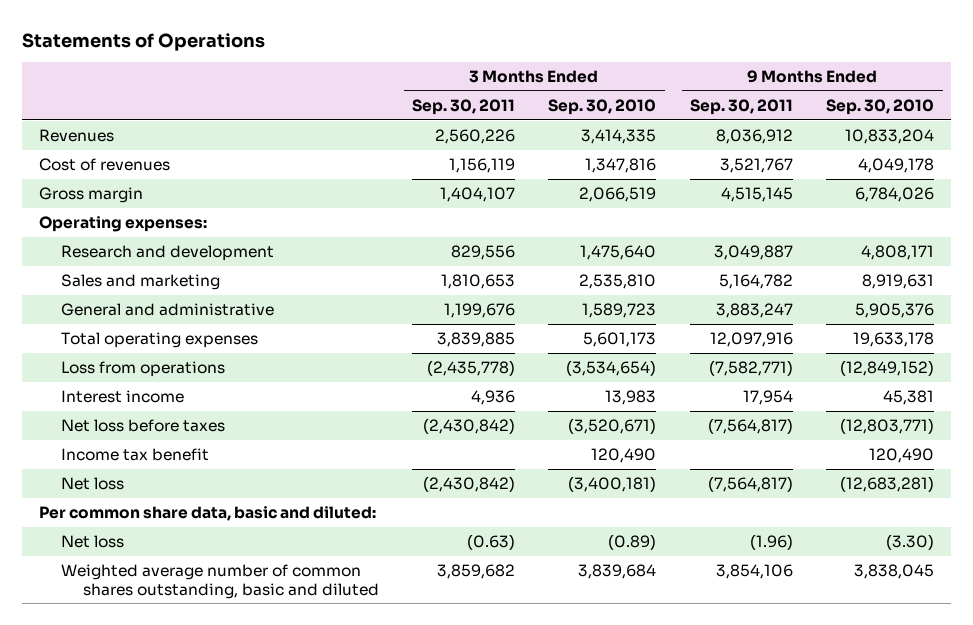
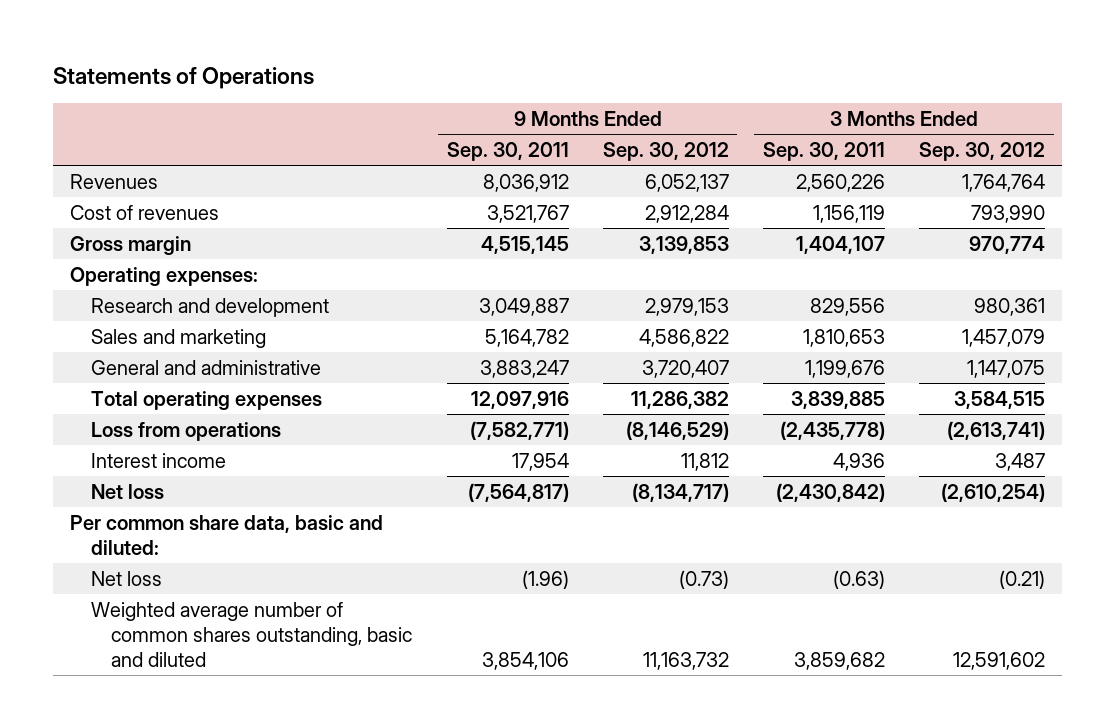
- | 3 Months Ended Sep. 30, 2011 | 3 Months Ended Sep. 30, 2010 | 9 Months Ended Sep. 30, 2011 | 9 Months Ended Sep. 30, 2010
+ | 9 Months Ended Sep. 30, 2011 | 9 Months Ended Sep. 30, 2012 | 3 Months Ended Sep. 30, 2011 | 3 Months Ended Sep. 30, 2012
- Net loss before taxes | (2,430,842) | (3,520,671) | (7,564,817) | (12,803,771)
- Income tax benefit | | 120,490 | | 120,490

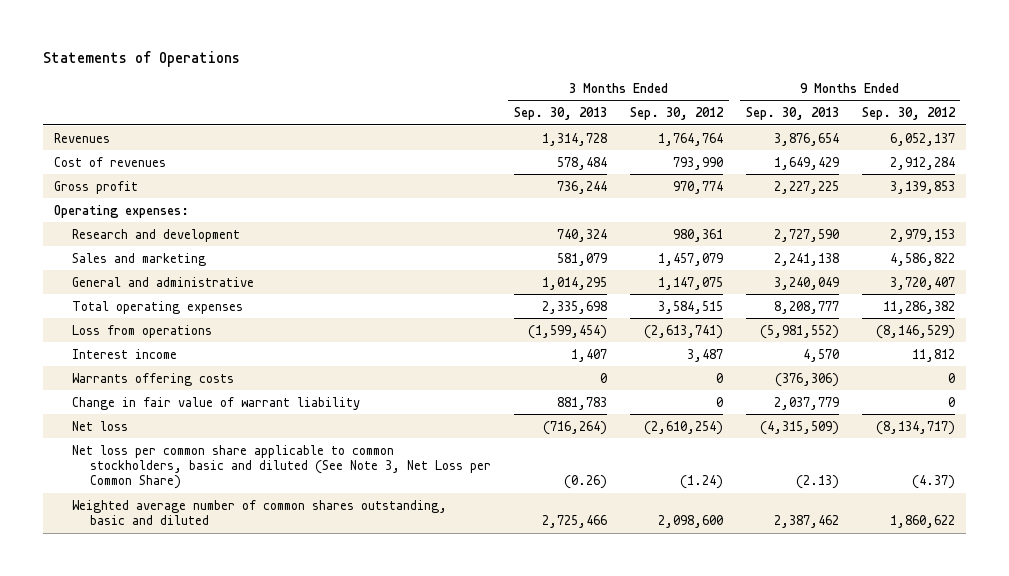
- | 9 Months Ended Sep. 30, 2011 | 9 Months Ended Sep. 30, 2012 | 3 Months Ended Sep. 30, 2011 | 3 Months Ended Sep. 30, 2012
+ | 3 Months Ended Sep. 30, 2013 | 3 Months Ended Sep. 30, 2012 | 9 Months Ended Sep. 30, 2013 | 9 Months Ended Sep. 30, 2012
- Gross margin | 4,515,145 | 3,139,853 | 1,404,107 | 970,774
+ Gross profit | 736,244 | 970,774 | 2,227,225 | 3,139,853
+ Warrants offering costs | 0 | 0 | (376,306) | 0
+ Change in fair value of warrant liability | 881,783 | 0 | 2,037,779 | 0
- Per common share data, basic and diluted:
- Net loss | (1.96) | (0.73) | (0.63) | (0.21)
- Weighted average number of common shares outstanding, basic and diluted | 3,854,106 | 11,163,732 | 3,859,682 | 12,591,602
+ Net loss per common share applicable to common stockholders, basic and diluted (See Note 3, Net Loss per Common Share) | (0.26) | (1.24) | (2.13) | (4.37)
+ Weighted average number of common shares outstanding, basic and diluted | 2,725,466 | 2,098,600 | 2,387,462 | 1,860,622

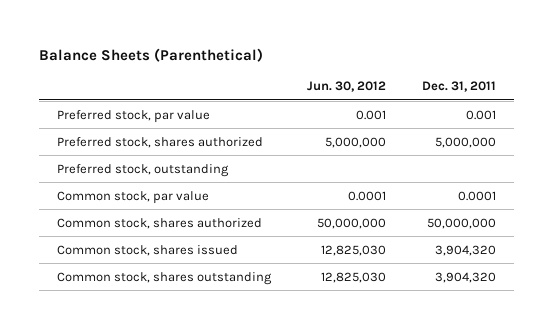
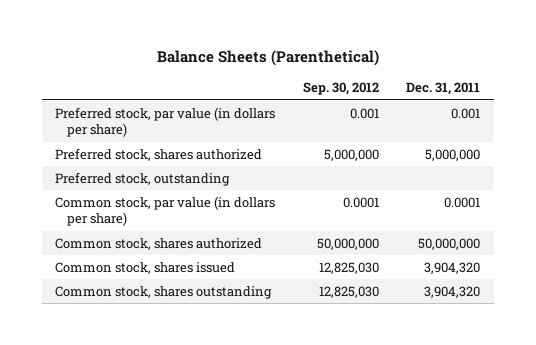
- | Jun. 30, 2012 | Dec. 31, 2011
+ | Sep. 30, 2012 | Dec. 31, 2011
- Preferred stock, par value | 0.001 | 0.001
+ Preferred stock, par value (in dollars per share) | 0.001 | 0.001
- Common stock, par value | 0.0001 | 0.0001
+ Common stock, par value (in dollars per share) | 0.0001 | 0.0001

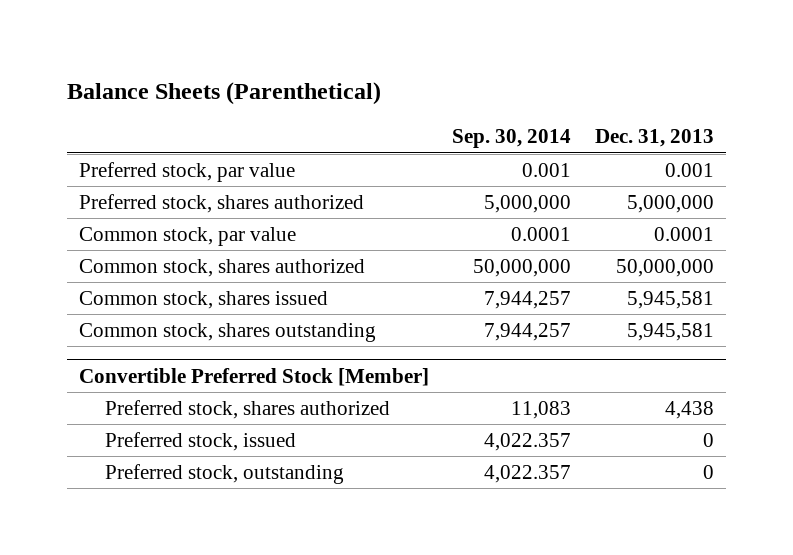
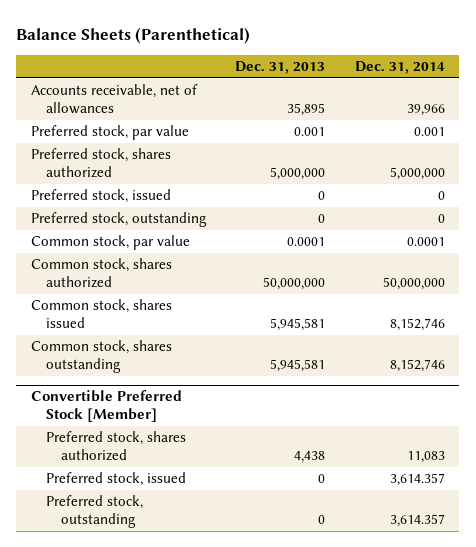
- | Sep. 30, 2014 | Dec. 31, 2013
+ | Dec. 31, 2013 | Dec. 31, 2014
+ Accounts receivable, net of allowances | 35,895 | 39,966
+ Preferred stock, issued | 0 | 0
+ Preferred stock, outstanding | 0 | 0

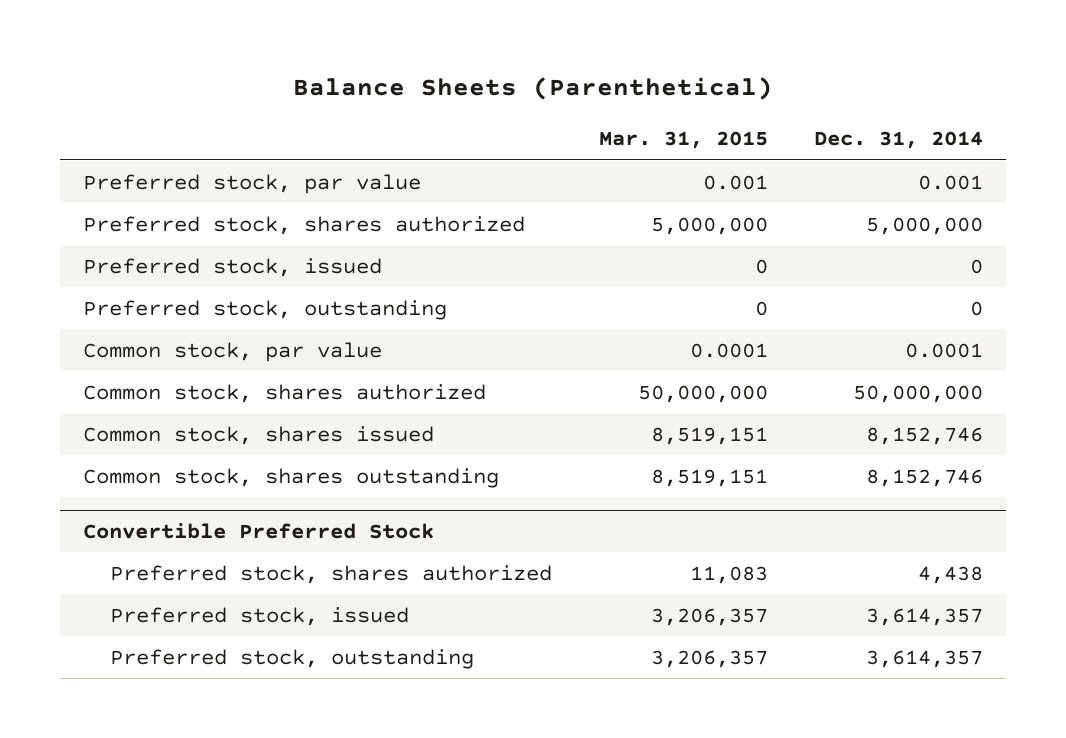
- | Dec. 31, 2013 | Dec. 31, 2014
+ | Mar. 31, 2015 | Dec. 31, 2014
- Accounts receivable, net of allowances | 35,895 | 39,966
- Convertible Preferred Stock [Member]
- Preferred stock, shares authorized | 4,438 | 11,083
- Preferred stock, issued | 0 | 3,614.357
- Preferred stock, outstanding | 0 | 3,614.357
+ Convertible Preferred Stock
+ Preferred stock, shares authorized | 11,083 | 4,438
+ Preferred stock, issued | 3,206,357 | 3,614,357
+ Preferred stock, outstanding | 3,206,357 | 3,614,357

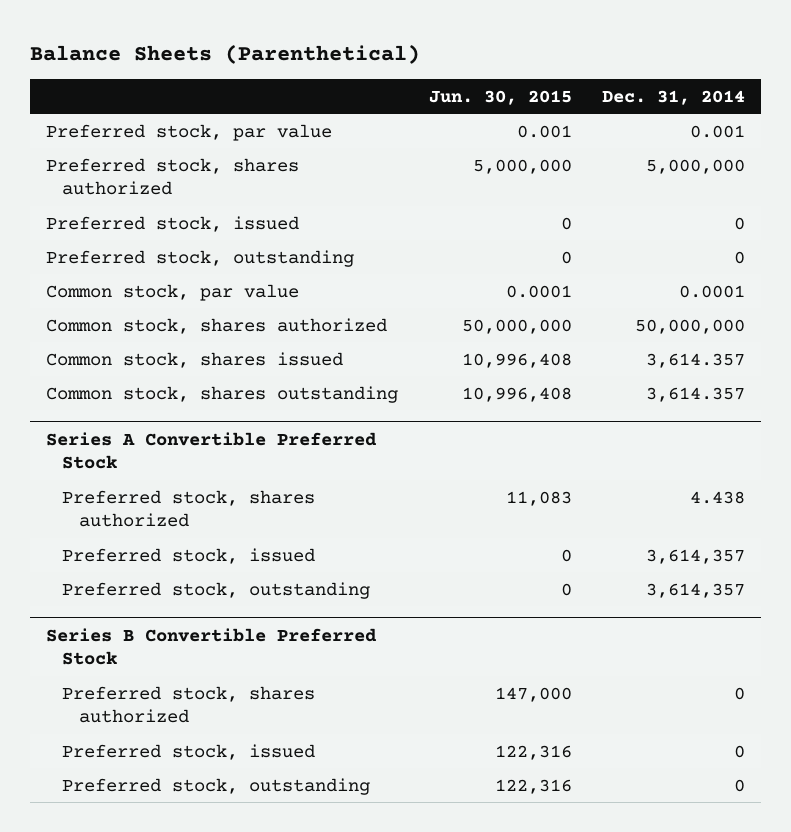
- | Mar. 31, 2015 | Dec. 31, 2014
+ | Jun. 30, 2015 | Dec. 31, 2014
- Common stock, shares issued | 8,519,151 | 8,152,746
- Common stock, shares outstanding | 8,519,151 | 8,152,746
- Convertible Preferred Stock
- Preferred stock, shares authorized | 11,083 | 4,438
+ Common stock, shares issued | 10,996,408 | 3,614.357
+ Common stock, shares outstanding | 10,996,408 | 3,614.357
+ Series A Convertible Preferred Stock
+ Preferred stock, shares authorized | 11,083 | 4.438
+ Series B Convertible Preferred Stock
+ Preferred stock, shares authorized | 147,000 | 0
+ Preferred stock, issued | 122,316 | 0
+ Preferred stock, outstanding | 122,316 | 0

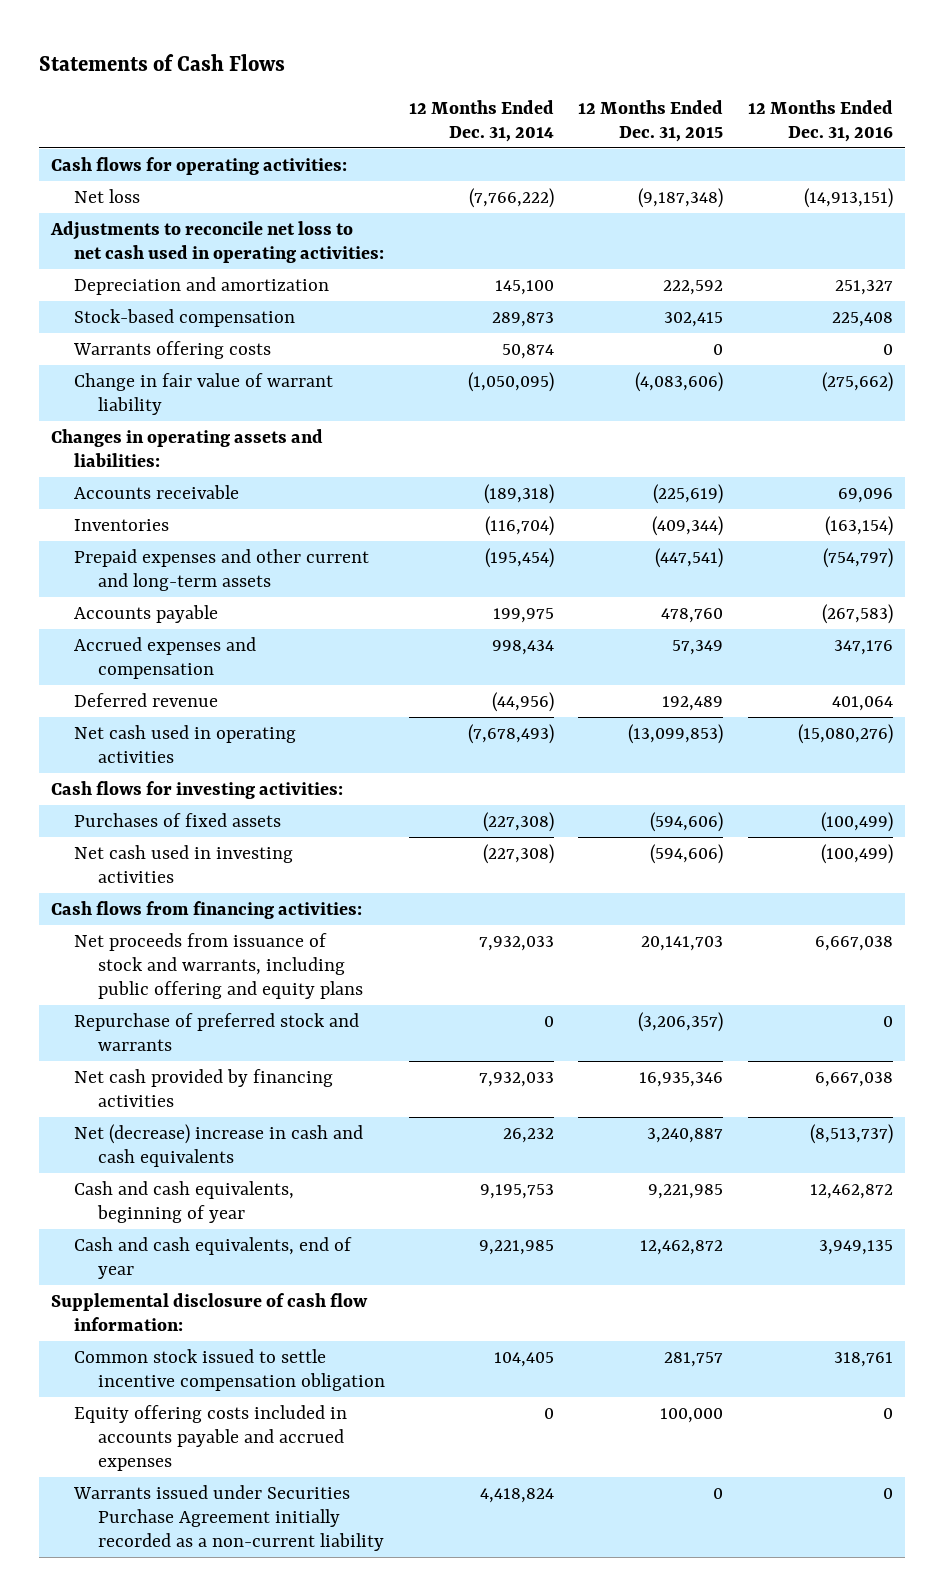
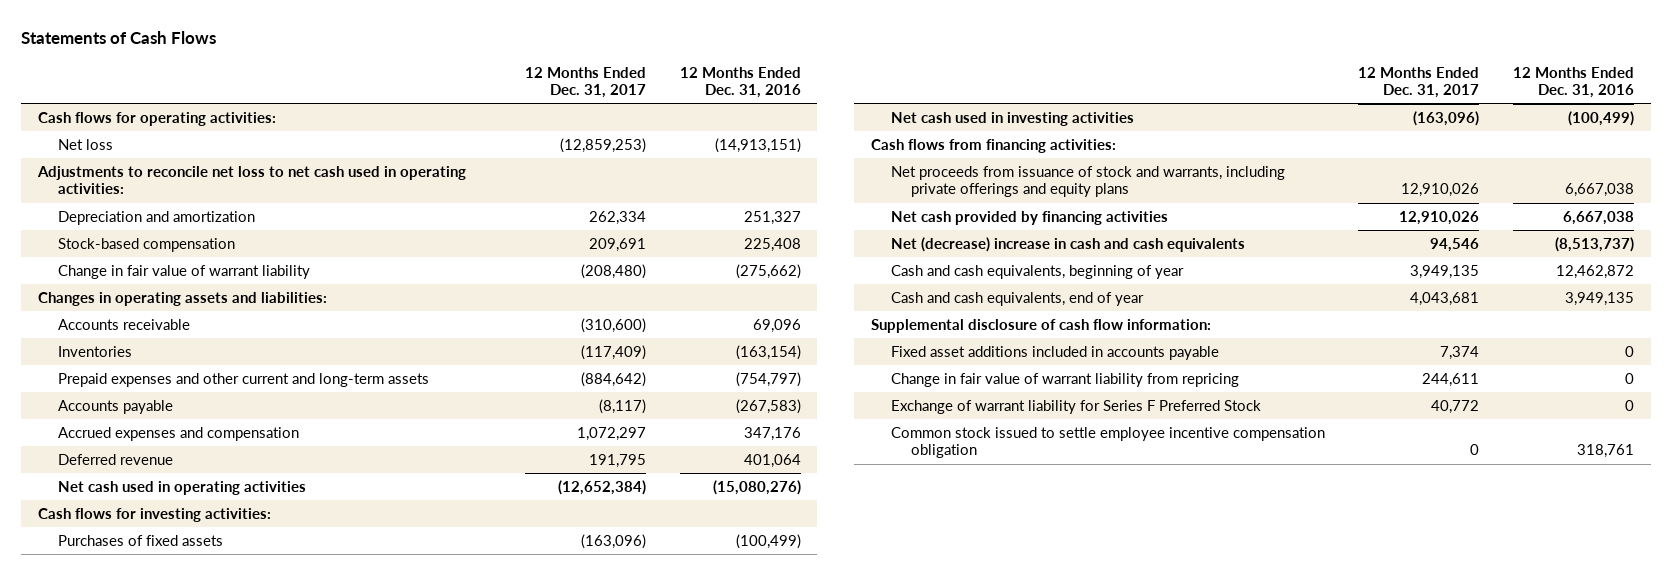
- | 12 Months Ended Dec. 31, 2014 | 12 Months Ended Dec. 31, 2015 | 12 Months Ended Dec. 31, 2016
+ | 12 Months Ended Dec. 31, 2017 | 12 Months Ended Dec. 31, 2016
- Warrants offering costs | 50,874 | 0 | 0
- Net proceeds from issuance of stock and warrants, including public offering and equity plans | 7,932,033 | 20,141,703 | 6,667,038
- Repurchase of preferred stock and warrants | 0 | (3,206,357) | 0
+ Net proceeds from issuance of stock and warrants, including private offerings and equity plans | 12,910,026 | 6,667,038
- Common stock issued to settle incentive compensation obligation | 104,405 | 281,757 | 318,761
- Equity offering costs included in accounts payable and accrued expenses | 0 | 100,000 | 0
- Warrants issued under Securities Purchase Agreement initially recorded as a non-current liability | 4,418,824 | 0 | 0
+ Fixed asset additions included in accounts payable | 7,374 | 0
+ Change in fair value of warrant liability from repricing | 244,611 | 0
+ Exchange of warrant liability for Series F Preferred Stock | 40,772 | 0
+ Common stock issued to settle employee incentive compensation obligation | 0 | 318,761

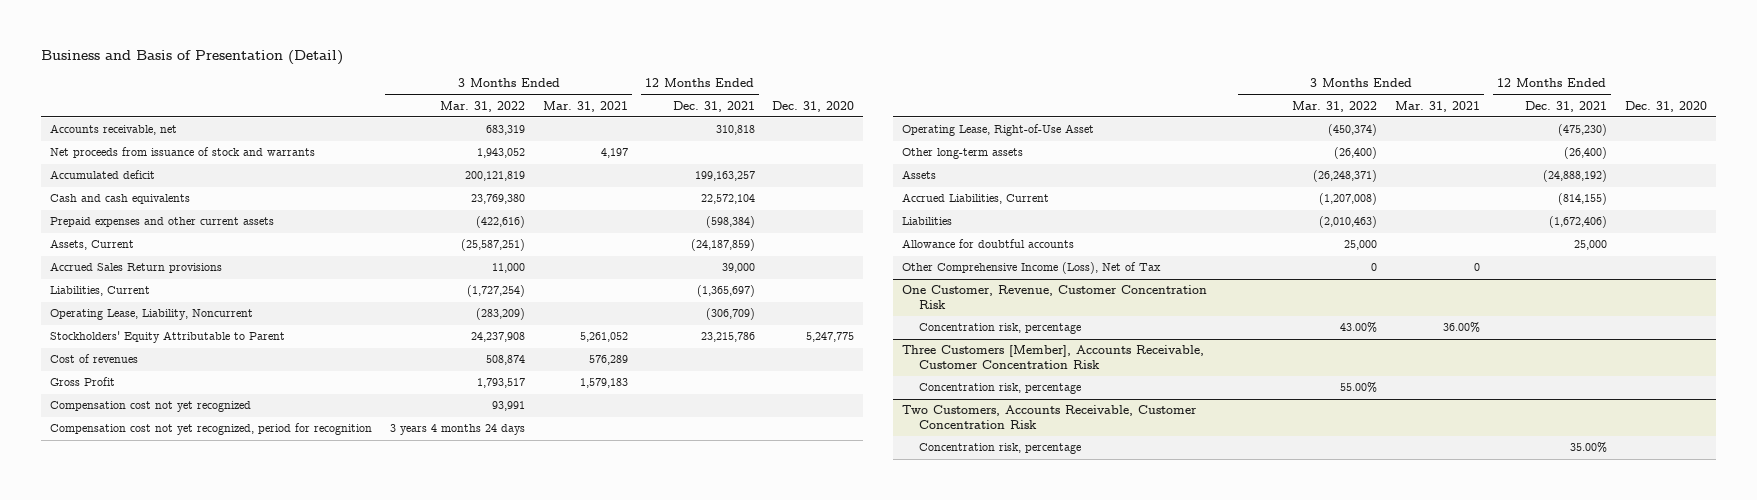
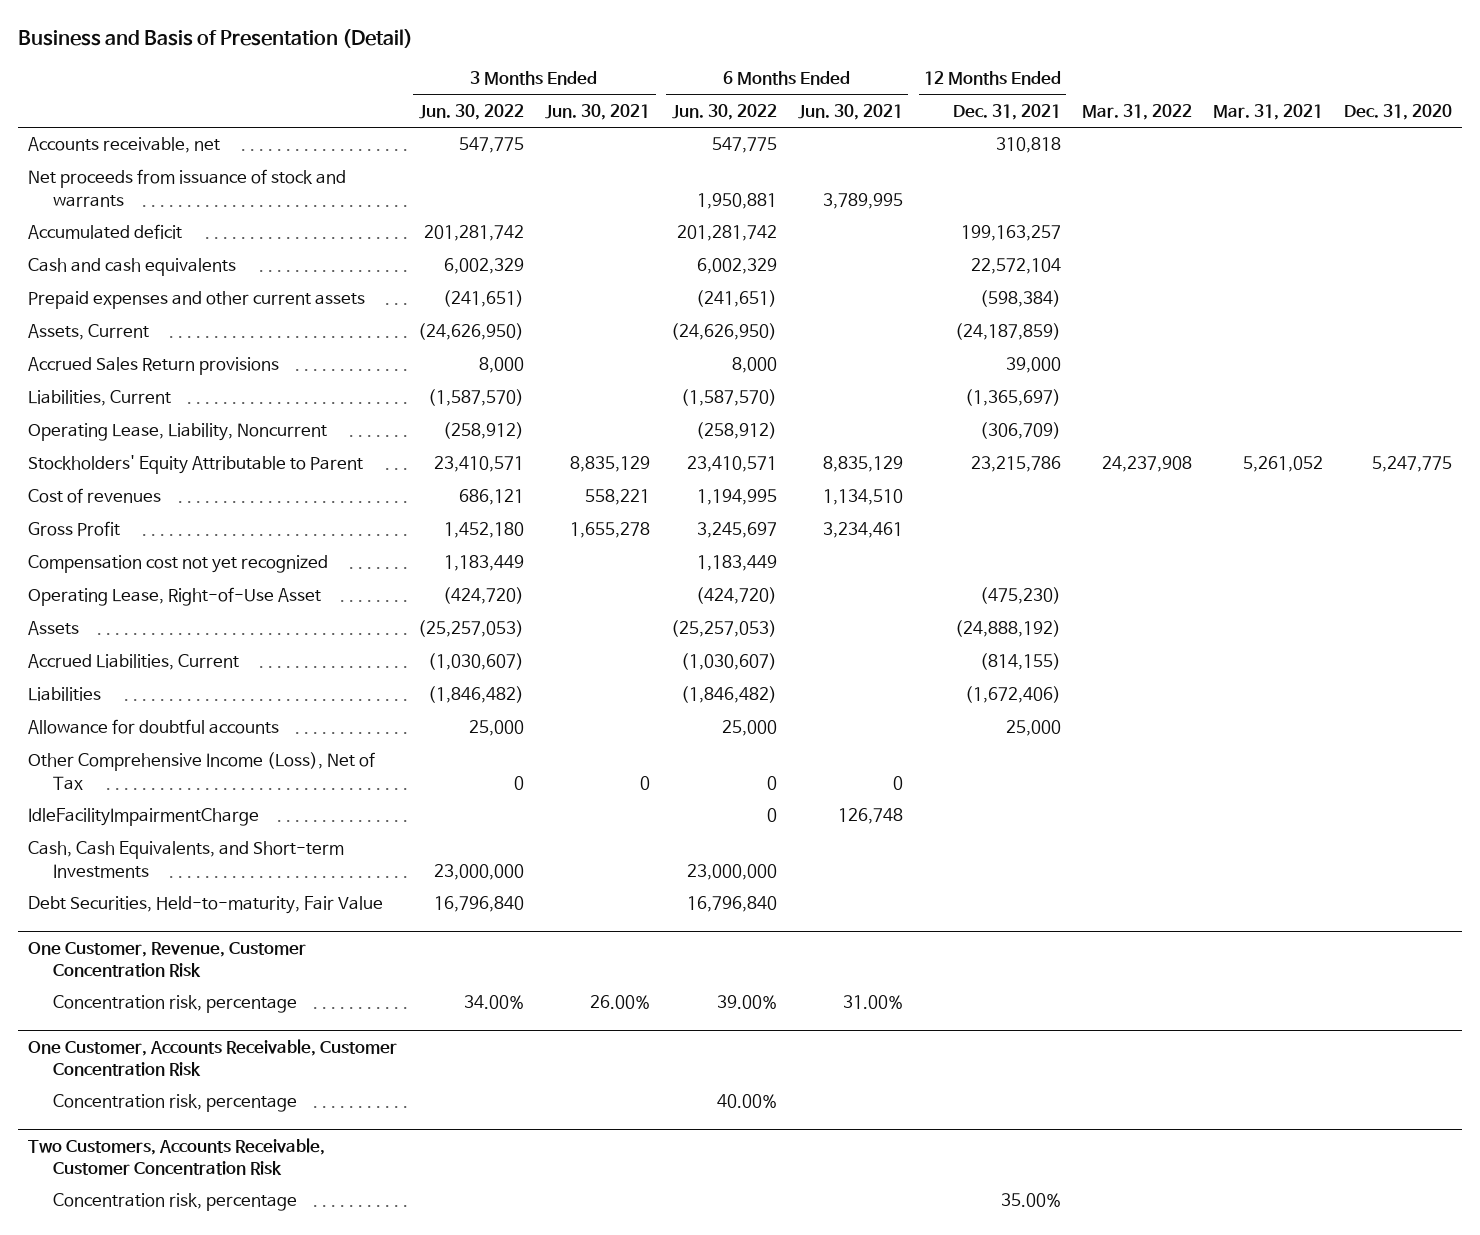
- | 3 Months Ended Mar. 31, 2022 | 3 Months Ended Mar. 31, 2021 | 12 Months Ended Dec. 31, 2021 | Dec. 31, 2020
+ | 3 Months Ended Jun. 30, 2022 | 3 Months Ended Jun. 30, 2021 | 6 Months Ended Jun. 30, 2022 | 6 Months Ended Jun. 30, 2021 | 12 Months Ended Dec. 31, 2021 | Mar. 31, 2022 | Mar. 31, 2021 | Dec. 31, 2020
- Compensation cost not yet recognized, period for recognition | 3 years 4 months 24 days | | |
- Other long-term assets | (26,400) | | (26,400) |
+ IdleFacilityImpairmentCharge | | | 0 | 126,748 | | | |
+ Cash, Cash Equivalents, and Short-term Investments | 23,000,000 | | 23,000,000 | | | | |
+ Debt Securities, Held-to-maturity, Fair Value | 16,796,840 | | 16,796,840 | | | | |
- Three Customers [Member], Accounts Receivable, Customer Concentration Risk
+ One Customer, Accounts Receivable, Customer Concentration Risk

